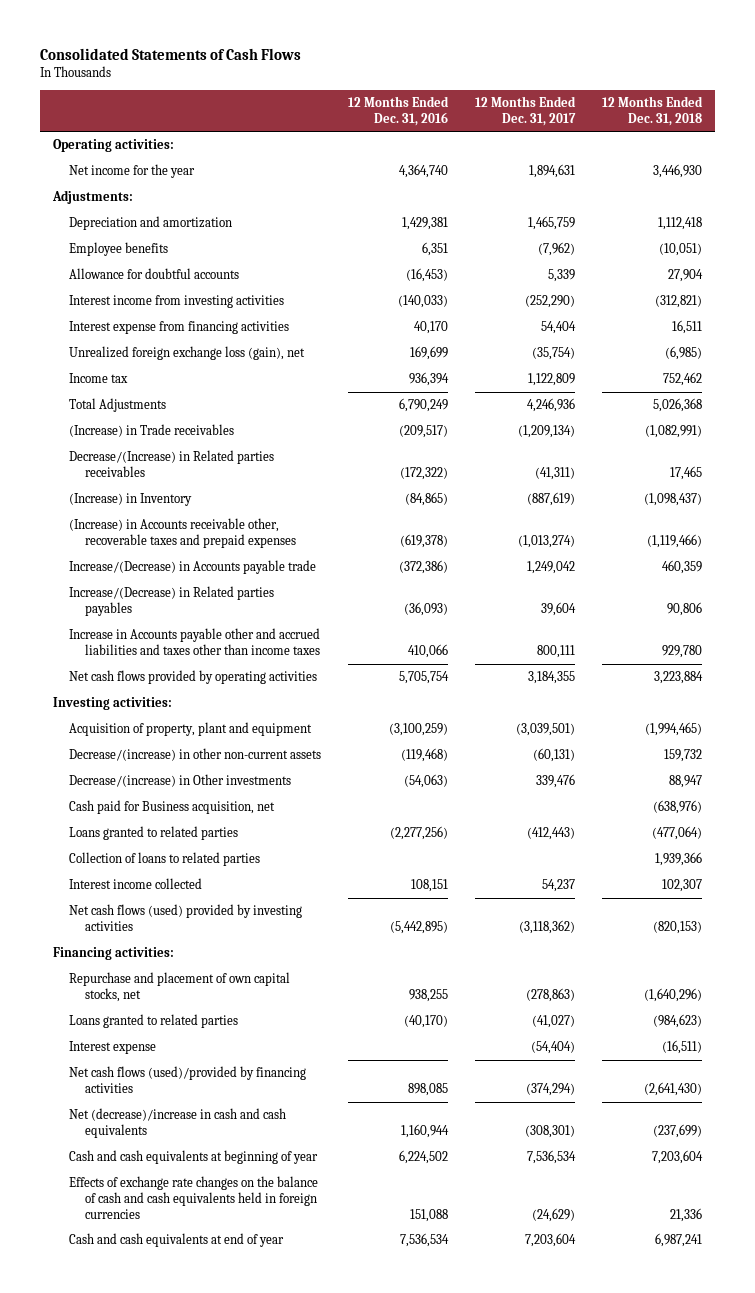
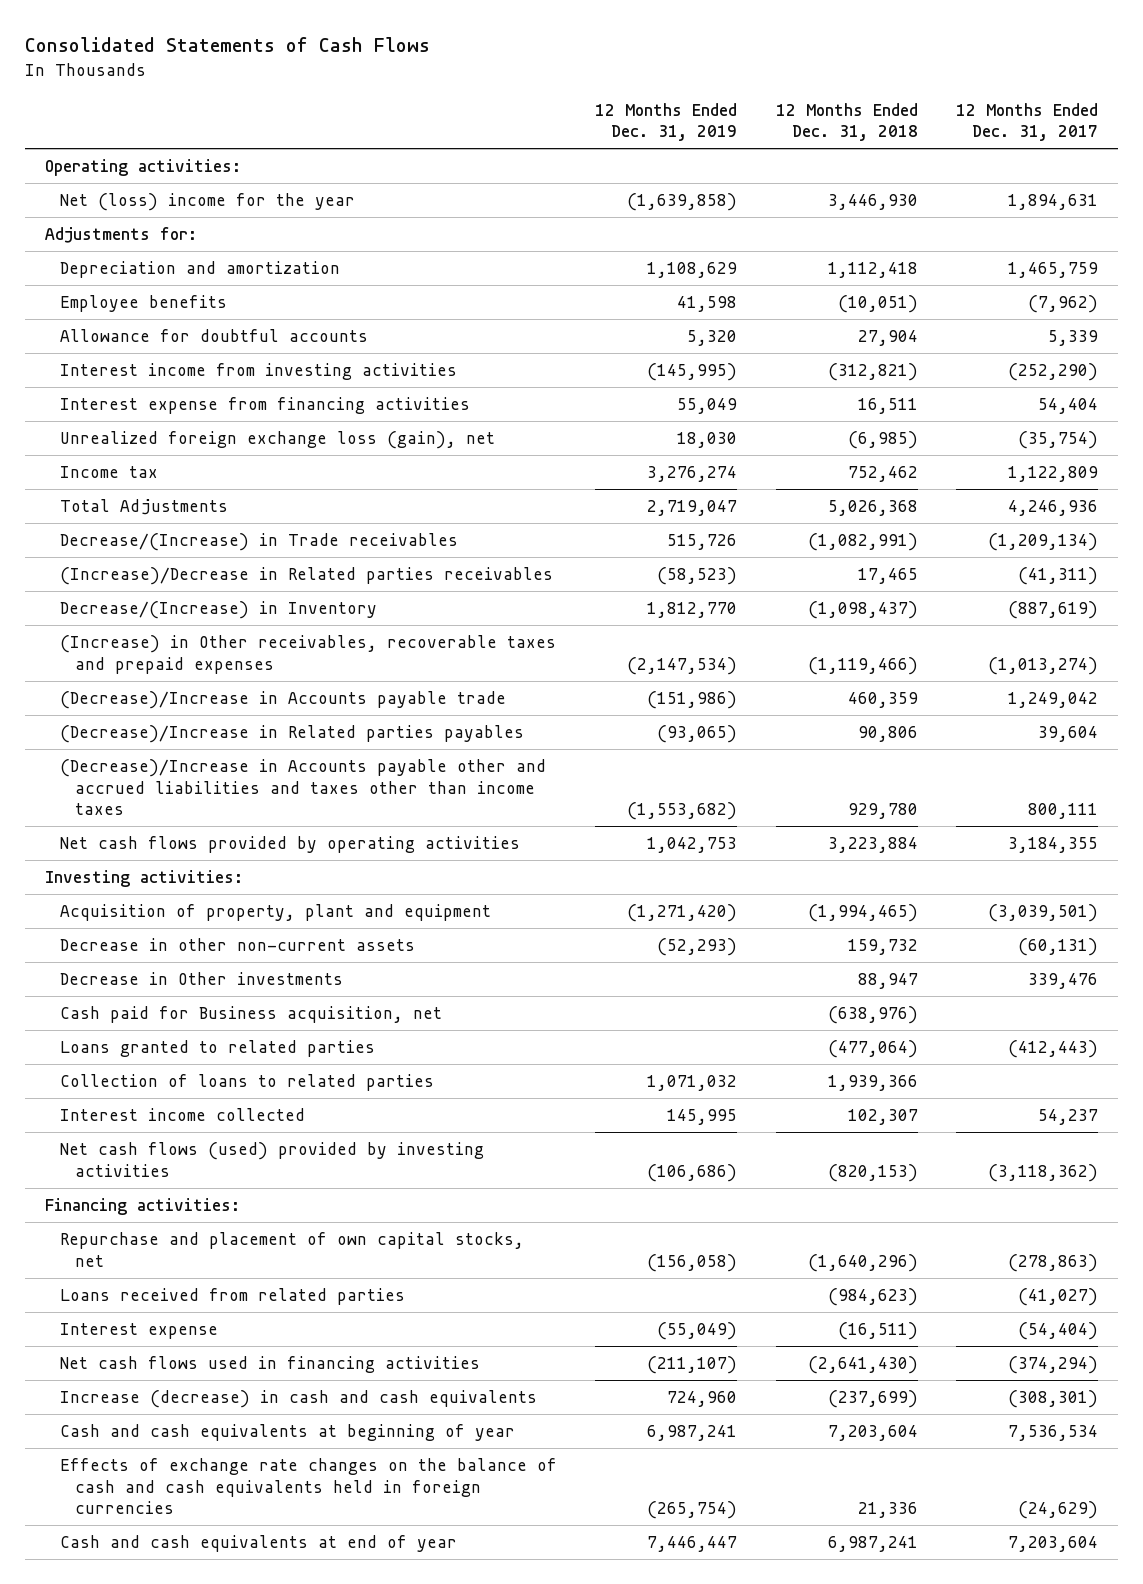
- | 12 Months Ended Dec. 31, 2016 | 12 Months Ended Dec. 31, 2017 | 12 Months Ended Dec. 31, 2018
+ | 12 Months Ended Dec. 31, 2019 | 12 Months Ended Dec. 31, 2018 | 12 Months Ended Dec. 31, 2017
- Net income for the year | 4,364,740 | 1,894,631 | 3,446,930
- Adjustments:
+ Net (loss) income for the year | (1,639,858) | 3,446,930 | 1,894,631
+ Adjustments for:
- (Increase) in Trade receivables | (209,517) | (1,209,134) | (1,082,991)
- Decrease/(Increase) in Related parties receivables | (172,322) | (41,311) | 17,465
- (Increase) in Inventory | (84,865) | (887,619) | (1,098,437)
- (Increase) in Accounts receivable other, recoverable taxes and prepaid expenses | (619,378) | (1,013,274) | (1,119,466)
- Increase/(Decrease) in Accounts payable trade | (372,386) | 1,249,042 | 460,359
- Increase/(Decrease) in Related parties payables | (36,093) | 39,604 | 90,806
- Increase in Accounts payable other and accrued liabilities and taxes other than income taxes | 410,066 | 800,111 | 929,780
+ Decrease/(Increase) in Trade receivables | 515,726 | (1,082,991) | (1,209,134)
+ (Increase)/Decrease in Related parties receivables | (58,523) | 17,465 | (41,311)
+ Decrease/(Increase) in Inventory | 1,812,770 | (1,098,437) | (887,619)
+ (Increase) in Other receivables, recoverable taxes and prepaid expenses | (2,147,534) | (1,119,466) | (1,013,274)
+ (Decrease)/Increase in Accounts payable trade | (151,986) | 460,359 | 1,249,042
+ (Decrease)/Increase in Related parties payables | (93,065) | 90,806 | 39,604
+ (Decrease)/Increase in Accounts payable other and accrued liabilities and taxes other than income taxes | (1,553,682) | 929,780 | 800,111
- Decrease/(increase) in other non-current assets | (119,468) | (60,131) | 159,732
- Decrease/(increase) in Other investments | (54,063) | 339,476 | 88,947
+ Decrease in other non-current assets | (52,293) | 159,732 | (60,131)
+ Decrease in Other investments | | 88,947 | 339,476
- Loans granted to related parties | (40,170) | (41,027) | (984,623)
+ Loans received from related parties | | (984,623) | (41,027)
- Net cash flows (used)/provided by financing activities | 898,085 | (374,294) | (2,641,430)
- Net (decrease)/increase in cash and cash equivalents | 1,160,944 | (308,301) | (237,699)
+ Net cash flows used in financing activities | (211,107) | (2,641,430) | (374,294)
+ Increase (decrease) in cash and cash equivalents | 724,960 | (237,699) | (308,301)

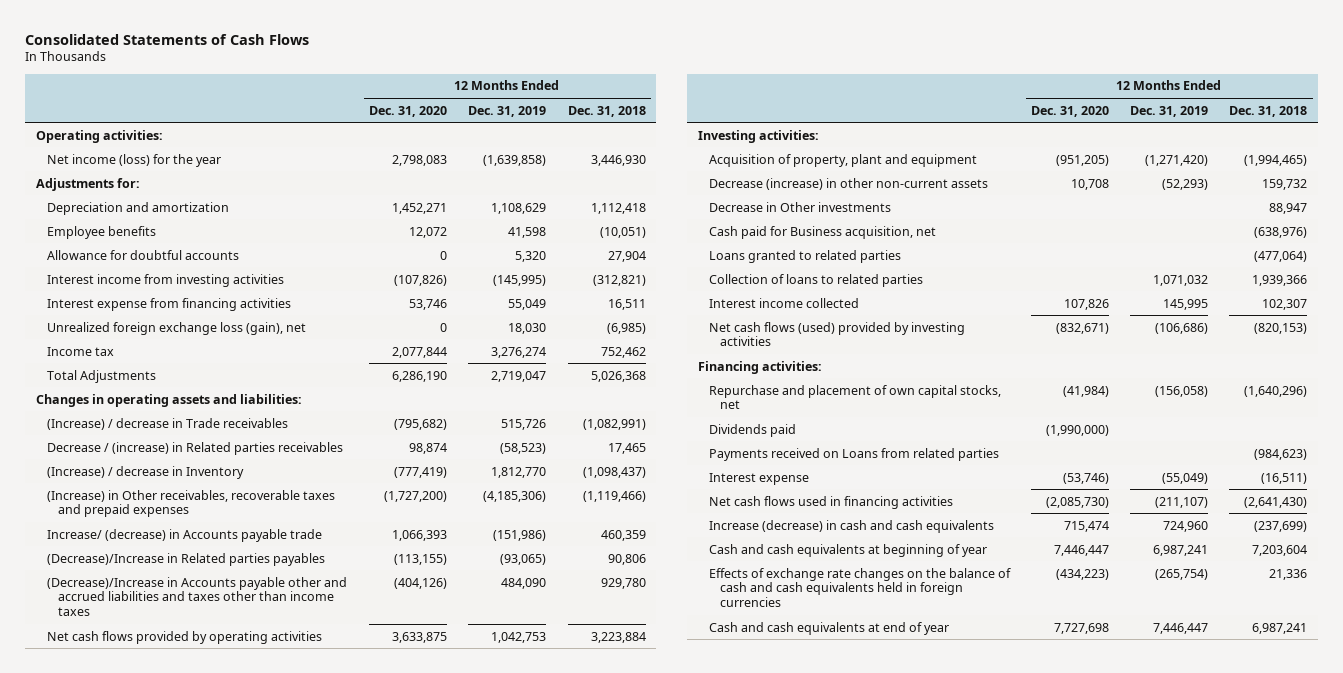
- | 12 Months Ended Dec. 31, 2019 | 12 Months Ended Dec. 31, 2018 | 12 Months Ended Dec. 31, 2017
+ | 12 Months Ended Dec. 31, 2020 | 12 Months Ended Dec. 31, 2019 | 12 Months Ended Dec. 31, 2018
- Net (loss) income for the year | (1,639,858) | 3,446,930 | 1,894,631
+ Net income (loss) for the year | 2,798,083 | (1,639,858) | 3,446,930
- Decrease/(Increase) in Trade receivables | 515,726 | (1,082,991) | (1,209,134)
- (Increase)/Decrease in Related parties receivables | (58,523) | 17,465 | (41,311)
- Decrease/(Increase) in Inventory | 1,812,770 | (1,098,437) | (887,619)
- (Increase) in Other receivables, recoverable taxes and prepaid expenses | (2,147,534) | (1,119,466) | (1,013,274)
- (Decrease)/Increase in Accounts payable trade | (151,986) | 460,359 | 1,249,042
+ Changes in operating assets and liabilities:
+ (Increase) / decrease in Trade receivables | (795,682) | 515,726 | (1,082,991)
+ Decrease / (increase) in Related parties receivables | 98,874 | (58,523) | 17,465
+ (Increase) / decrease in Inventory | (777,419) | 1,812,770 | (1,098,437)
+ (Increase) in Other receivables, recoverable taxes and prepaid expenses | (1,727,200) | (4,185,306) | (1,119,466)
+ Increase/ (decrease) in Accounts payable trade | 1,066,393 | (151,986) | 460,359
- (Decrease)/Increase in Accounts payable other and accrued liabilities and taxes other than income taxes | (1,553,682) | 929,780 | 800,111
+ (Decrease)/Increase in Accounts payable other and accrued liabilities and taxes other than income taxes | (404,126) | 484,090 | 929,780
- Decrease in other non-current assets | (52,293) | 159,732 | (60,131)
+ Decrease (increase) in other non-current assets | 10,708 | (52,293) | 159,732
- Loans received from related parties | | (984,623) | (41,027)
+ Dividends paid | (1,990,000) | |
+ Payments received on Loans from related parties | | | (984,623)

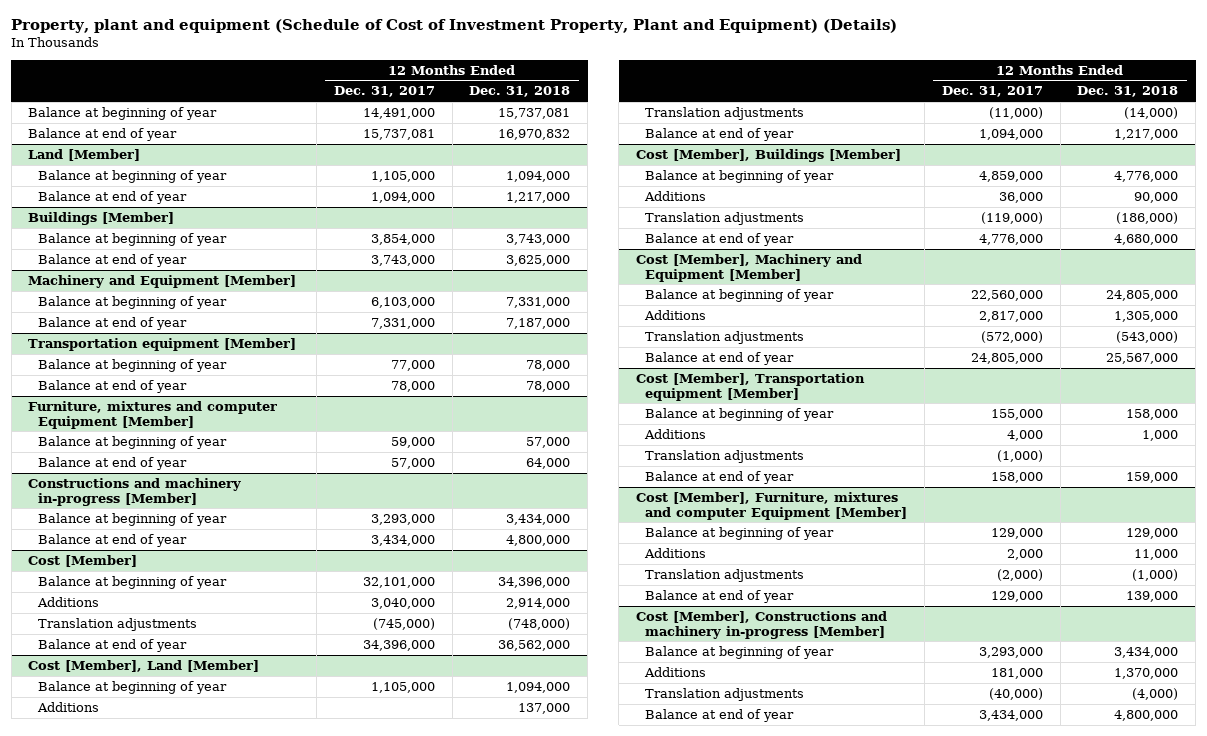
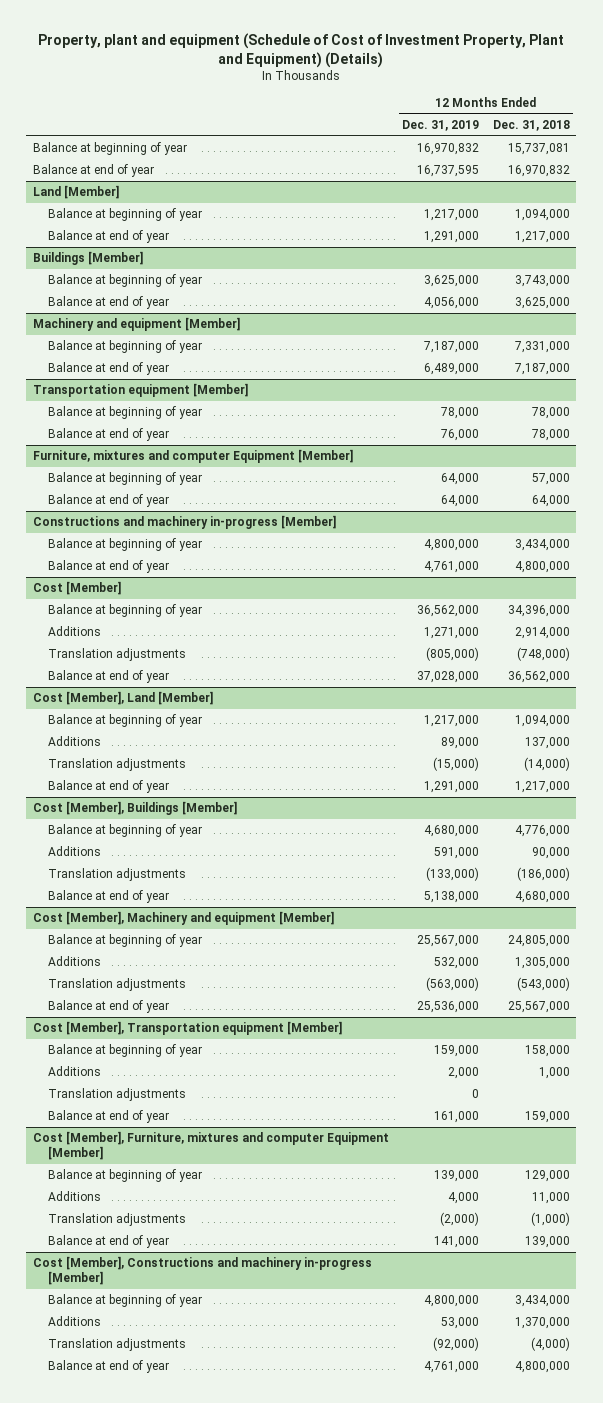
- | 12 Months Ended Dec. 31, 2017 | 12 Months Ended Dec. 31, 2018
+ | 12 Months Ended Dec. 31, 2019 | 12 Months Ended Dec. 31, 2018
- Machinery and Equipment [Member]
+ Machinery and equipment [Member]
- Cost [Member], Machinery and Equipment [Member]
+ Cost [Member], Machinery and equipment [Member]

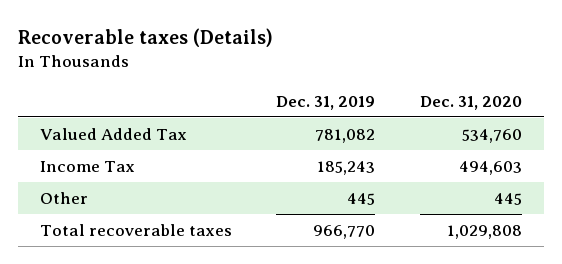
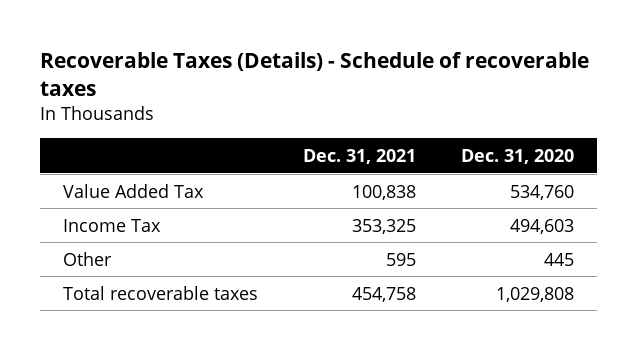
- Recoverable taxes (Details)
+ Recoverable Taxes (Details) - Schedule of recoverable taxes
- | Dec. 31, 2019 | Dec. 31, 2020
+ | Dec. 31, 2021 | Dec. 31, 2020
- Valued Added Tax | 781,082 | 534,760
+ Value Added Tax | 100,838 | 534,760

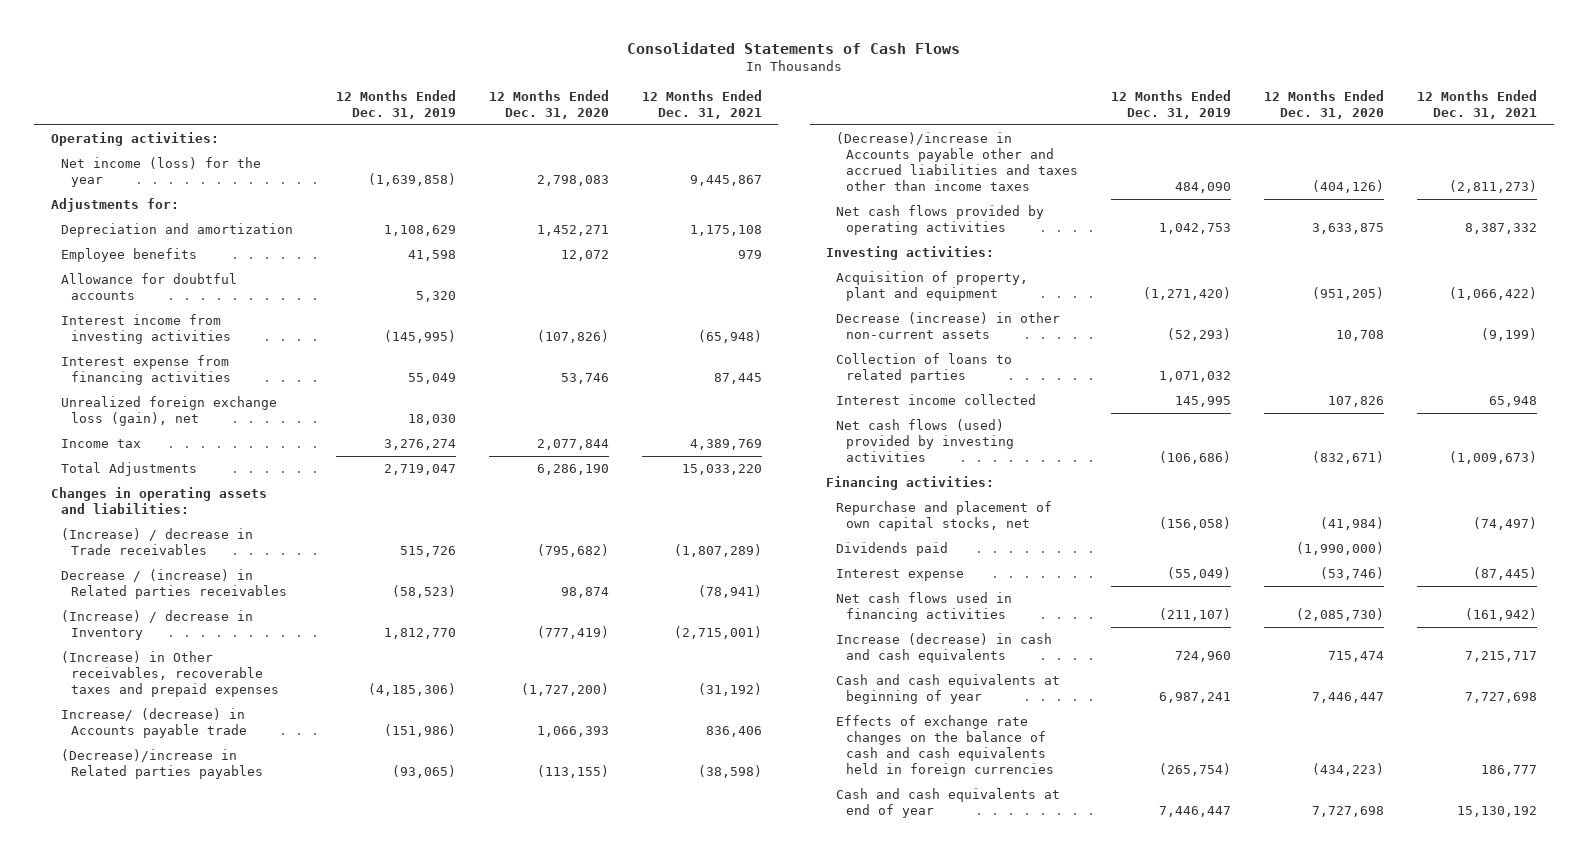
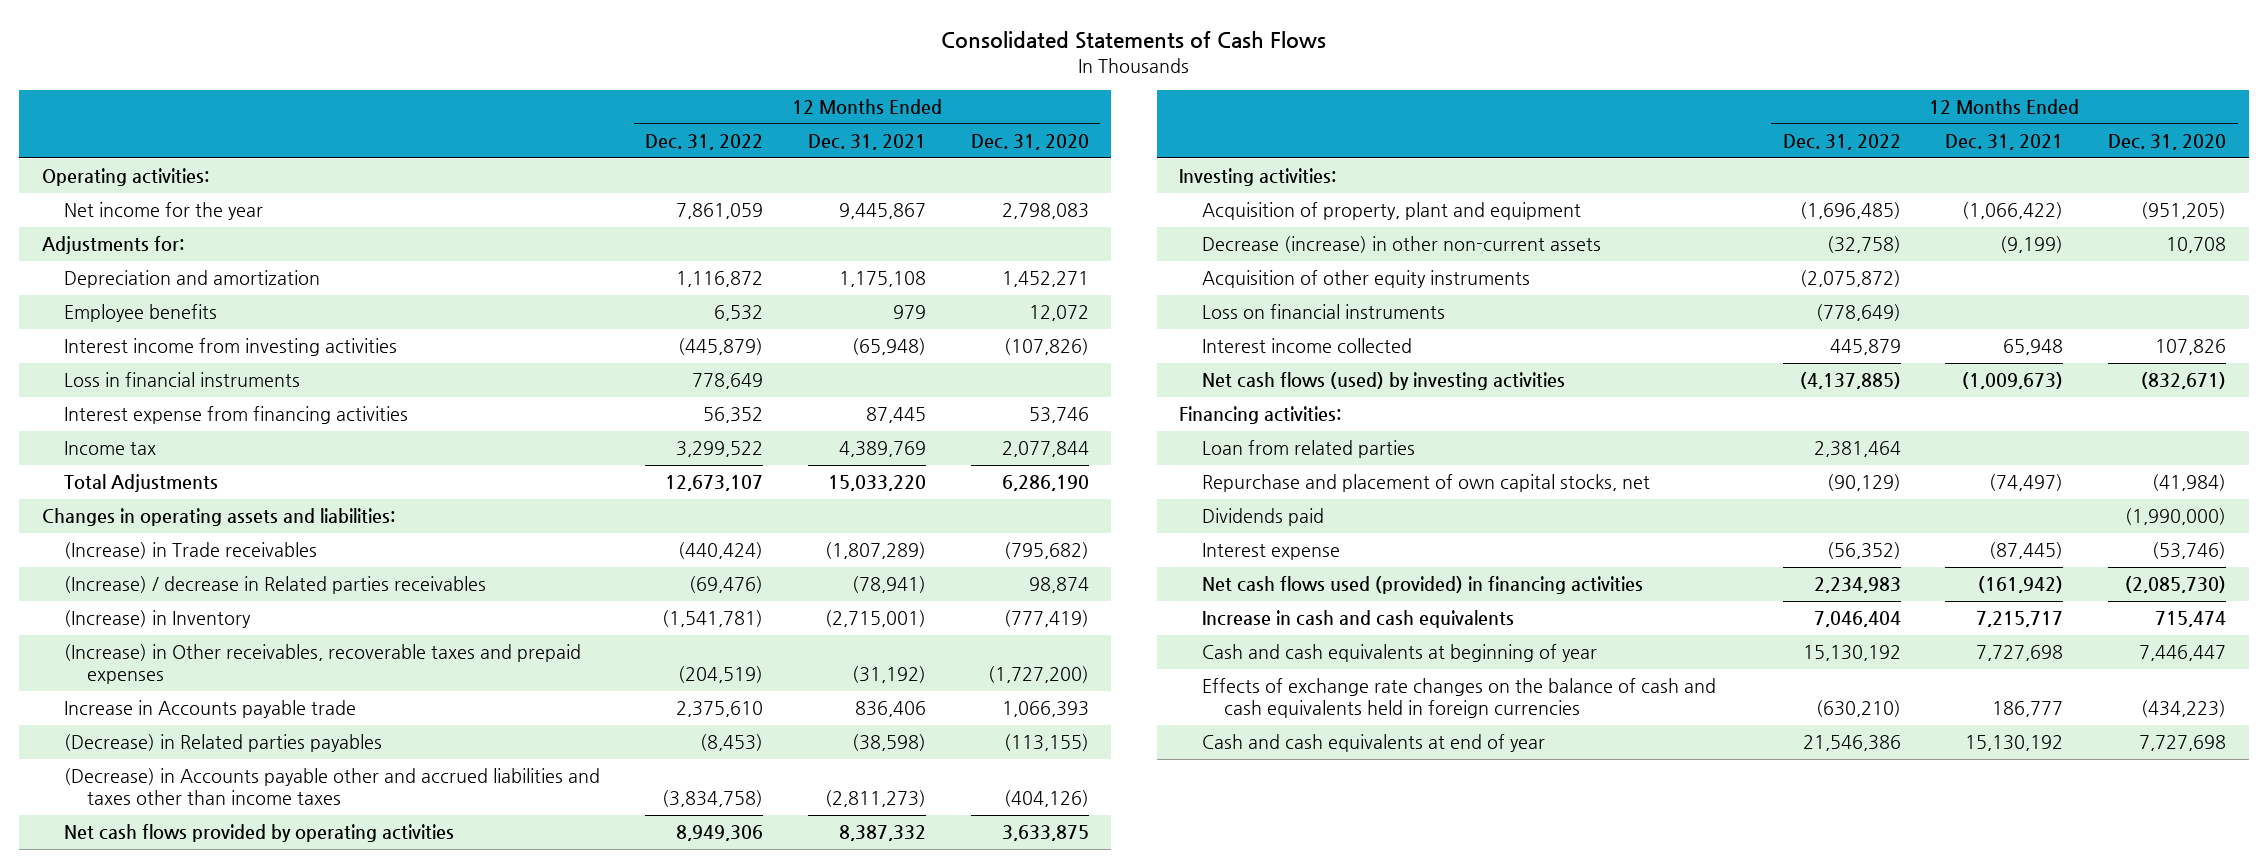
- | 12 Months Ended Dec. 31, 2019 | 12 Months Ended Dec. 31, 2020 | 12 Months Ended Dec. 31, 2021
+ | 12 Months Ended Dec. 31, 2022 | 12 Months Ended Dec. 31, 2021 | 12 Months Ended Dec. 31, 2020
- Net income (loss) for the year | (1,639,858) | 2,798,083 | 9,445,867
+ Net income for the year | 7,861,059 | 9,445,867 | 2,798,083
- Allowance for doubtful accounts | 5,320 | |
+ Loss in financial instruments | 778,649 | |
- Unrealized foreign exchange loss (gain), net | 18,030 | |
- (Increase) / decrease in Trade receivables | 515,726 | (795,682) | (1,807,289)
- Decrease / (increase) in Related parties receivables | (58,523) | 98,874 | (78,941)
- (Increase) / decrease in Inventory | 1,812,770 | (777,419) | (2,715,001)
+ (Increase) in Trade receivables | (440,424) | (1,807,289) | (795,682)
+ (Increase) / decrease in Related parties receivables | (69,476) | (78,941) | 98,874
+ (Increase) in Inventory | (1,541,781) | (2,715,001) | (777,419)
- Increase/ (decrease) in Accounts payable trade | (151,986) | 1,066,393 | 836,406
- (Decrease)/increase in Related parties payables | (93,065) | (113,155) | (38,598)
- (Decrease)/increase in Accounts payable other and accrued liabilities and taxes other than income taxes | 484,090 | (404,126) | (2,811,273)
+ Increase in Accounts payable trade | 2,375,610 | 836,406 | 1,066,393
+ (Decrease) in Related parties payables | (8,453) | (38,598) | (113,155)
+ (Decrease) in Accounts payable other and accrued liabilities and taxes other than income taxes | (3,834,758) | (2,811,273) | (404,126)
- Collection of loans to related parties | 1,071,032 | |
+ Acquisition of other equity instruments | (2,075,872) | |
+ Loss on financial instruments | (778,649) | |
- Net cash flows (used) provided by investing activities | (106,686) | (832,671) | (1,009,673)
+ Net cash flows (used) by investing activities | (4,137,885) | (1,009,673) | (832,671)
+ Loan from related parties | 2,381,464 | |
- Net cash flows used in financing activities | (211,107) | (2,085,730) | (161,942)
- Increase (decrease) in cash and cash equivalents | 724,960 | 715,474 | 7,215,717
+ Net cash flows used (provided) in financing activities | 2,234,983 | (161,942) | (2,085,730)
+ Increase in cash and cash equivalents | 7,046,404 | 7,215,717 | 715,474

